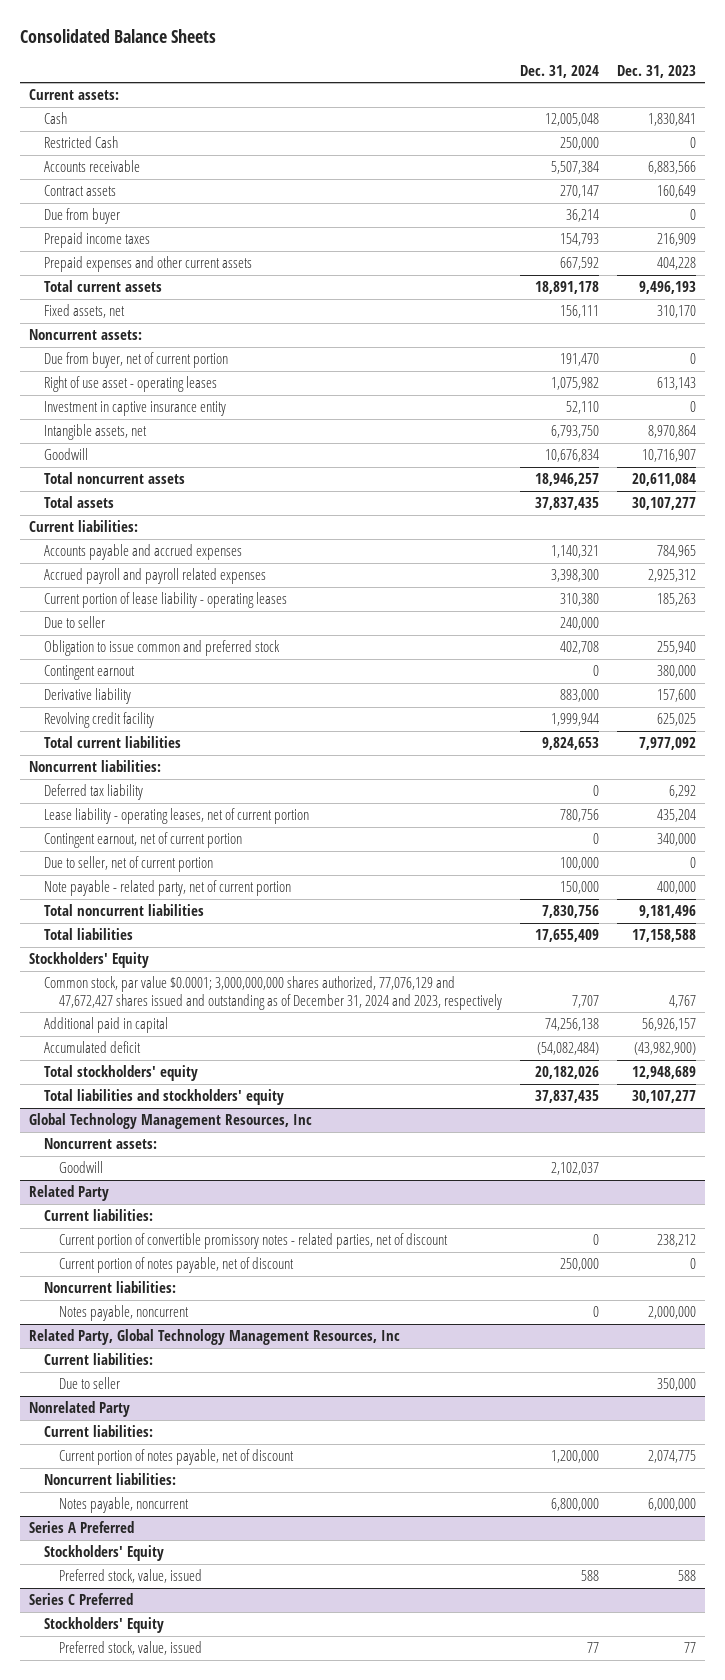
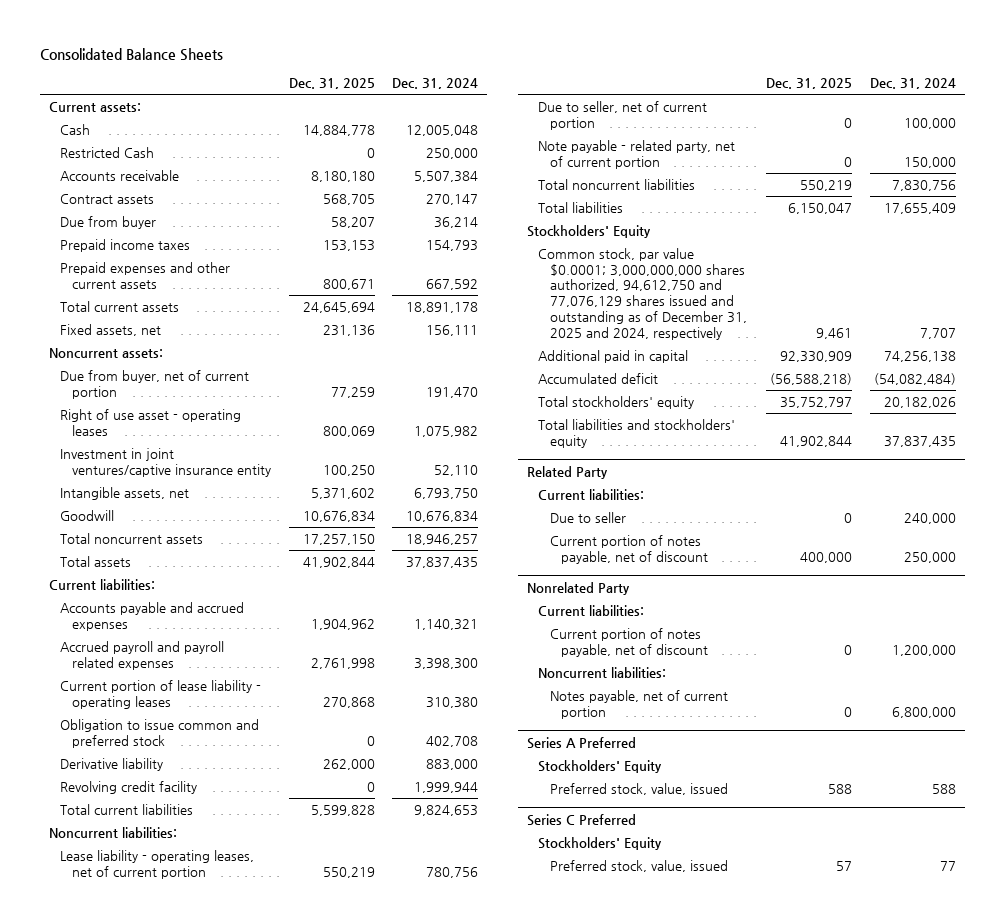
- | Dec. 31, 2024 | Dec. 31, 2023
+ | Dec. 31, 2025 | Dec. 31, 2024
- Investment in captive insurance entity | 52,110 | 0
+ Investment in joint ventures/captive insurance entity | 100,250 | 52,110
- Due to seller | 240,000 |
- Contingent earnout | 0 | 380,000
- Deferred tax liability | 0 | 6,292
- Contingent earnout, net of current portion | 0 | 340,000
- Common stock, par value $0.0001; 3,000,000,000 shares authorized, 77,076,129 and 47,672,427 shares issued and outstanding as of December 31, 2024 and 2023, respectively | 7,707 | 4,767
+ Common stock, par value $0.0001; 3,000,000,000 shares authorized, 94,612,750 and 77,076,129 shares issued and outstanding as of December 31, 2025 and 2024, respectively | 9,461 | 7,707
- Global Technology Management Resources, Inc
- Noncurrent assets:
- Goodwill | 2,102,037 |
@ Related Party
- Current portion of convertible promissory notes - related parties, net of discount | 0 | 238,212
+ Due to seller | 0 | 240,000
- Noncurrent liabilities:
- Notes payable, noncurrent | 0 | 2,000,000
- Related Party, Global Technology Management Resources, Inc
- Current liabilities:
- Due to seller | | 350,000
@ Nonrelated Party
- Notes payable, noncurrent | 6,800,000 | 6,000,000
+ Notes payable, net of current portion | 0 | 6,800,000

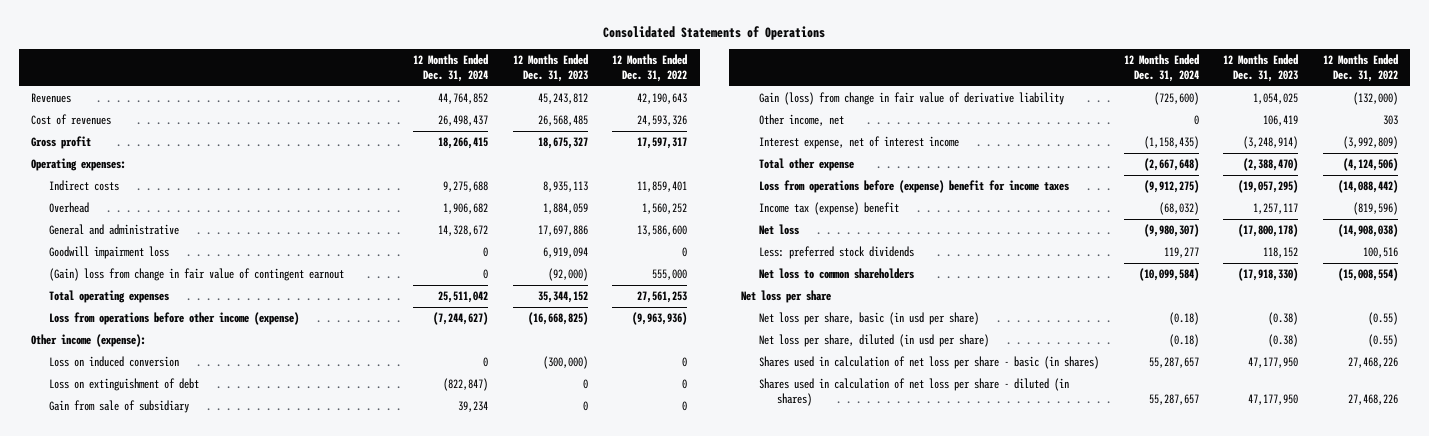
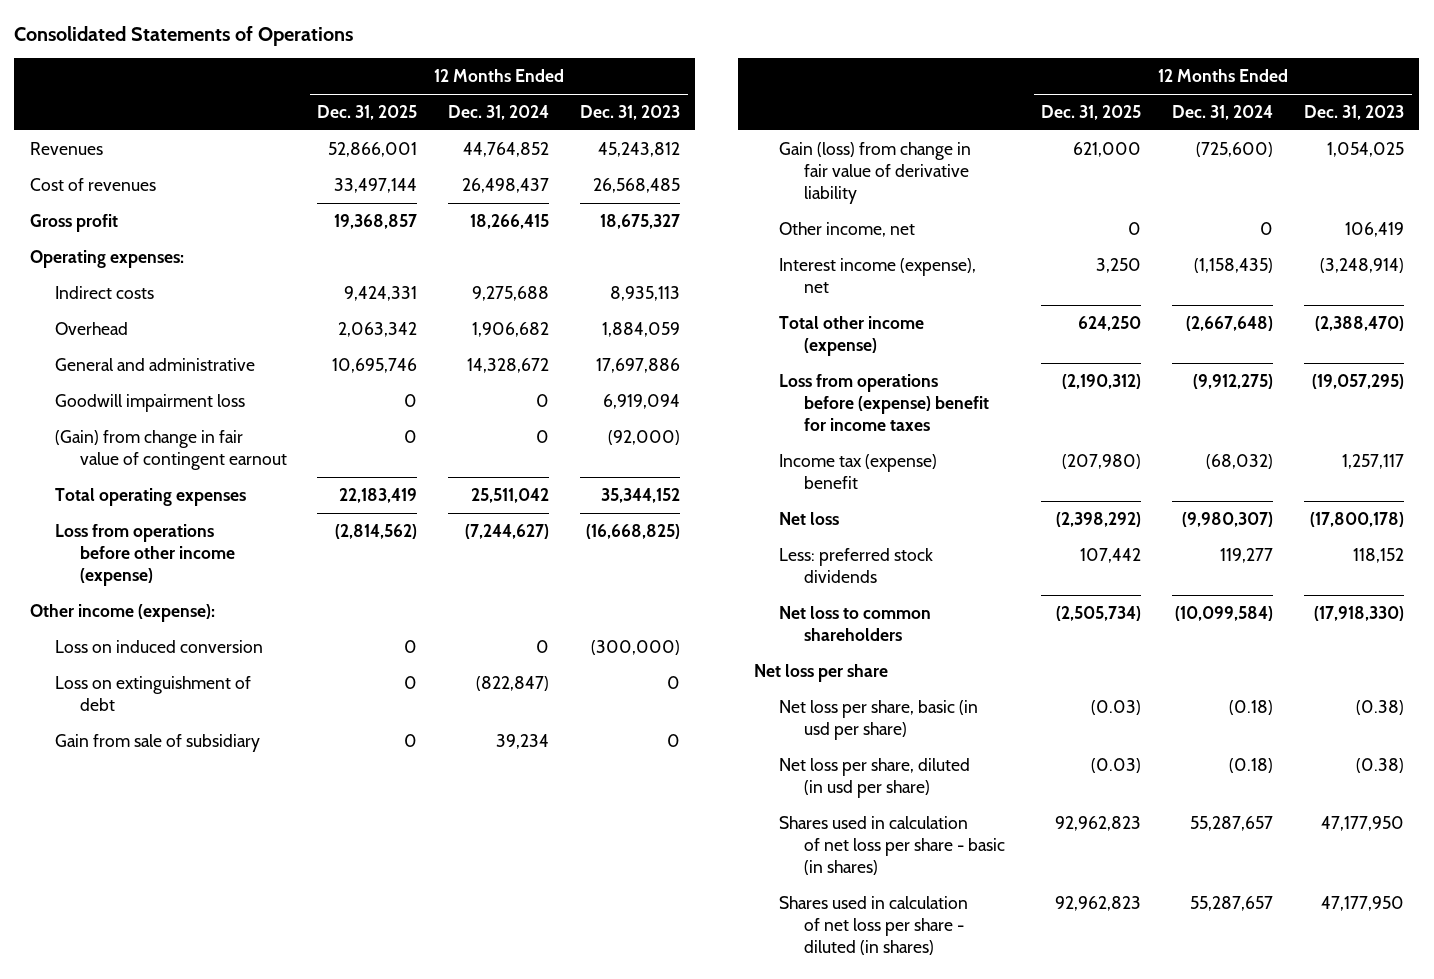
- | 12 Months Ended Dec. 31, 2024 | 12 Months Ended Dec. 31, 2023 | 12 Months Ended Dec. 31, 2022
+ | 12 Months Ended Dec. 31, 2025 | 12 Months Ended Dec. 31, 2024 | 12 Months Ended Dec. 31, 2023
- (Gain) loss from change in fair value of contingent earnout | 0 | (92,000) | 555,000
+ (Gain) from change in fair value of contingent earnout | 0 | 0 | (92,000)
- Interest expense, net of interest income | (1,158,435) | (3,248,914) | (3,992,809)
- Total other expense | (2,667,648) | (2,388,470) | (4,124,506)
+ Interest income (expense), net | 3,250 | (1,158,435) | (3,248,914)
+ Total other income (expense) | 624,250 | (2,667,648) | (2,388,470)

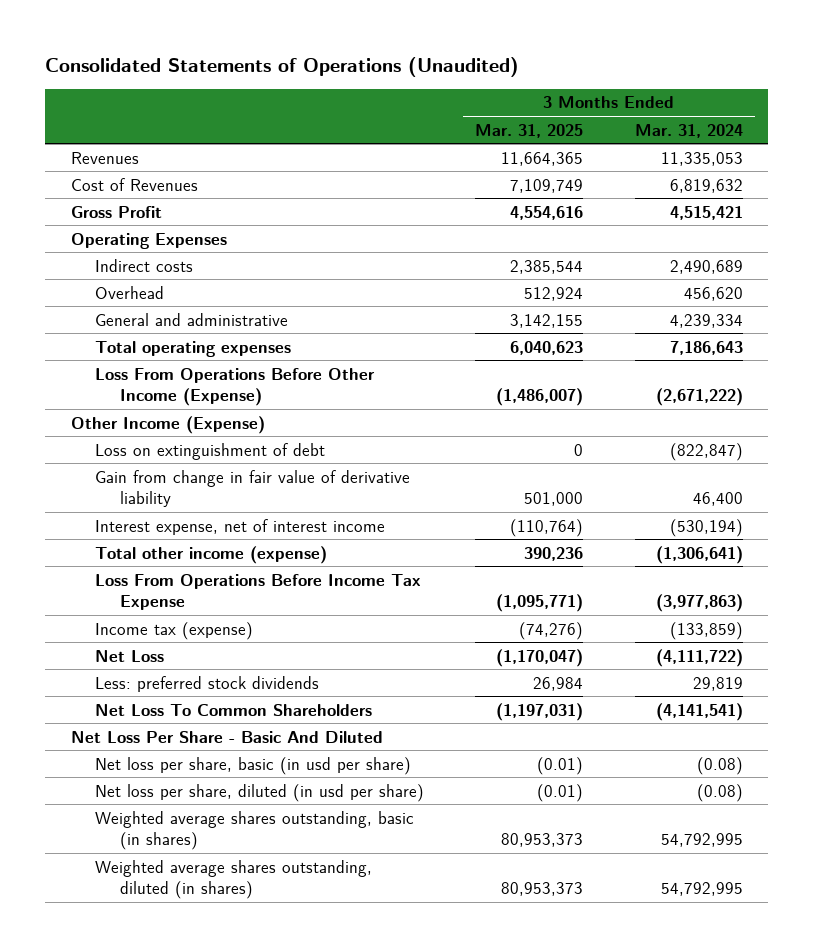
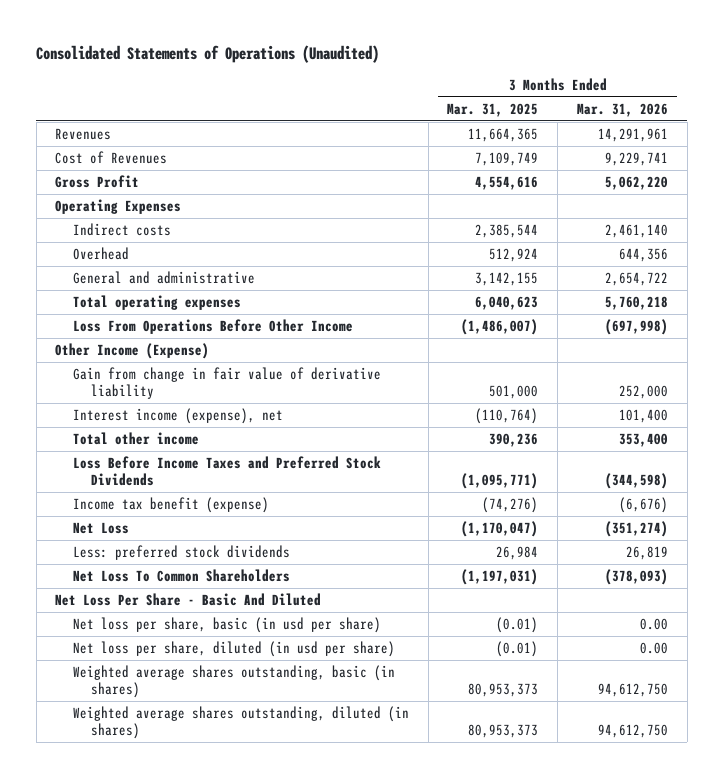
- | 3 Months Ended Mar. 31, 2025 | 3 Months Ended Mar. 31, 2024
+ | 3 Months Ended Mar. 31, 2025 | 3 Months Ended Mar. 31, 2026
- Loss From Operations Before Other Income (Expense) | (1,486,007) | (2,671,222)
+ Loss From Operations Before Other Income | (1,486,007) | (697,998)
- Loss on extinguishment of debt | 0 | (822,847)
- Interest expense, net of interest income | (110,764) | (530,194)
- Total other income (expense) | 390,236 | (1,306,641)
- Loss From Operations Before Income Tax Expense | (1,095,771) | (3,977,863)
- Income tax (expense) | (74,276) | (133,859)
+ Interest income (expense), net | (110,764) | 101,400
+ Total other income | 390,236 | 353,400
+ Loss Before Income Taxes and Preferred Stock Dividends | (1,095,771) | (344,598)
+ Income tax benefit (expense) | (74,276) | (6,676)

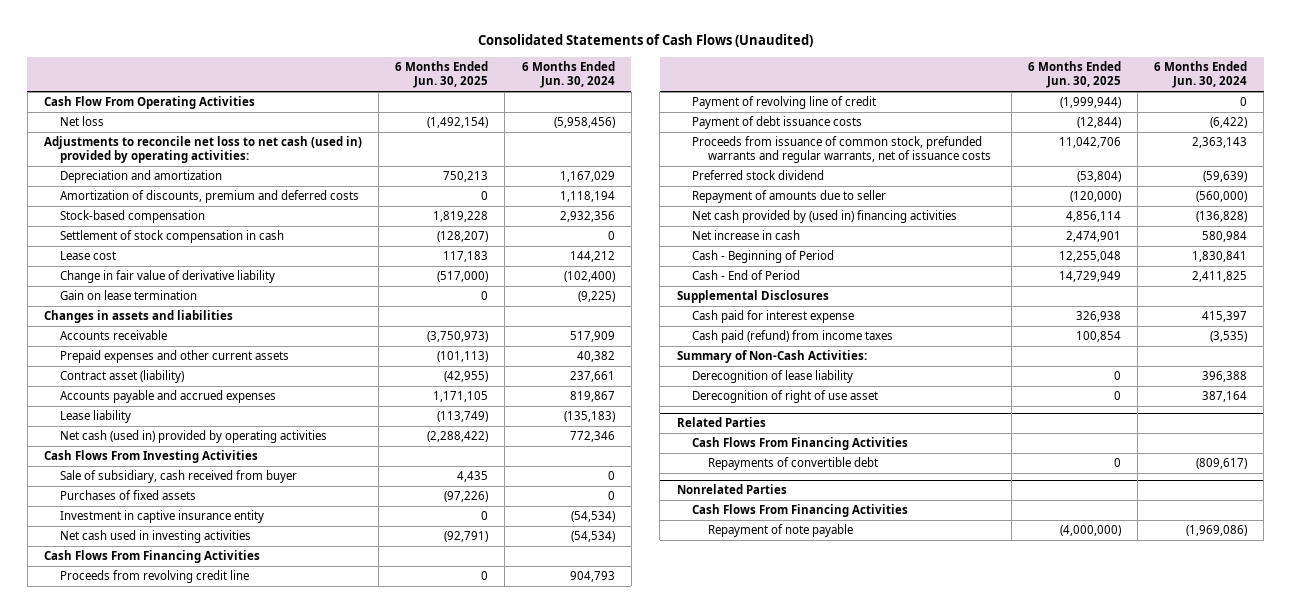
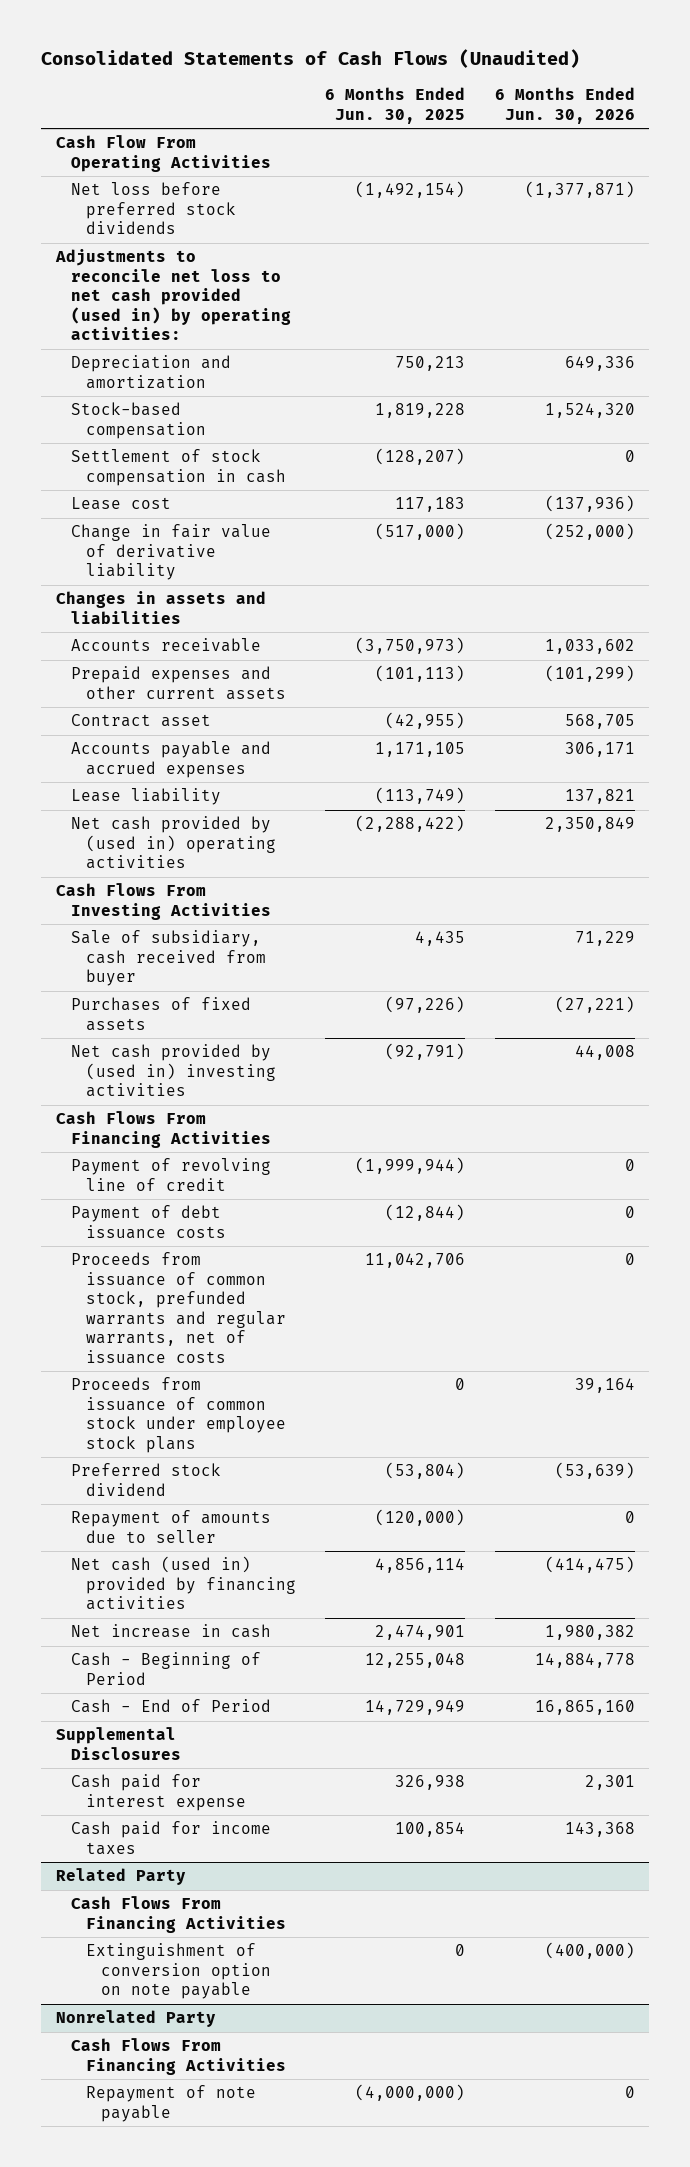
- | 6 Months Ended Jun. 30, 2025 | 6 Months Ended Jun. 30, 2024
+ | 6 Months Ended Jun. 30, 2025 | 6 Months Ended Jun. 30, 2026
- Net loss | (1,492,154) | (5,958,456)
- Adjustments to reconcile net loss to net cash (used in) provided by operating activities:
+ Net loss before preferred stock dividends | (1,492,154) | (1,377,871)
+ Adjustments to reconcile net loss to net cash provided (used in) by operating activities:
- Amortization of discounts, premium and deferred costs | 0 | 1,118,194
- Gain on lease termination | 0 | (9,225)
- Contract asset (liability) | (42,955) | 237,661
+ Contract asset | (42,955) | 568,705
- Net cash (used in) provided by operating activities | (2,288,422) | 772,346
+ Net cash provided by (used in) operating activities | (2,288,422) | 2,350,849
- Investment in captive insurance entity | 0 | (54,534)
- Net cash used in investing activities | (92,791) | (54,534)
+ Net cash provided by (used in) investing activities | (92,791) | 44,008
- Proceeds from revolving credit line | 0 | 904,793
+ Proceeds from issuance of common stock under employee stock plans | 0 | 39,164
- Net cash provided by (used in) financing activities | 4,856,114 | (136,828)
+ Net cash (used in) provided by financing activities | 4,856,114 | (414,475)
- Cash paid (refund) from income taxes | 100,854 | (3,535)
- Summary of Non-Cash Activities:
- Derecognition of lease liability | 0 | 396,388
- Derecognition of right of use asset | 0 | 387,164
- Related Parties
+ Cash paid for income taxes | 100,854 | 143,368
+ Related Party
- Repayments of convertible debt | 0 | (809,617)
- Nonrelated Parties
+ Extinguishment of conversion option on note payable | 0 | (400,000)
+ Nonrelated Party

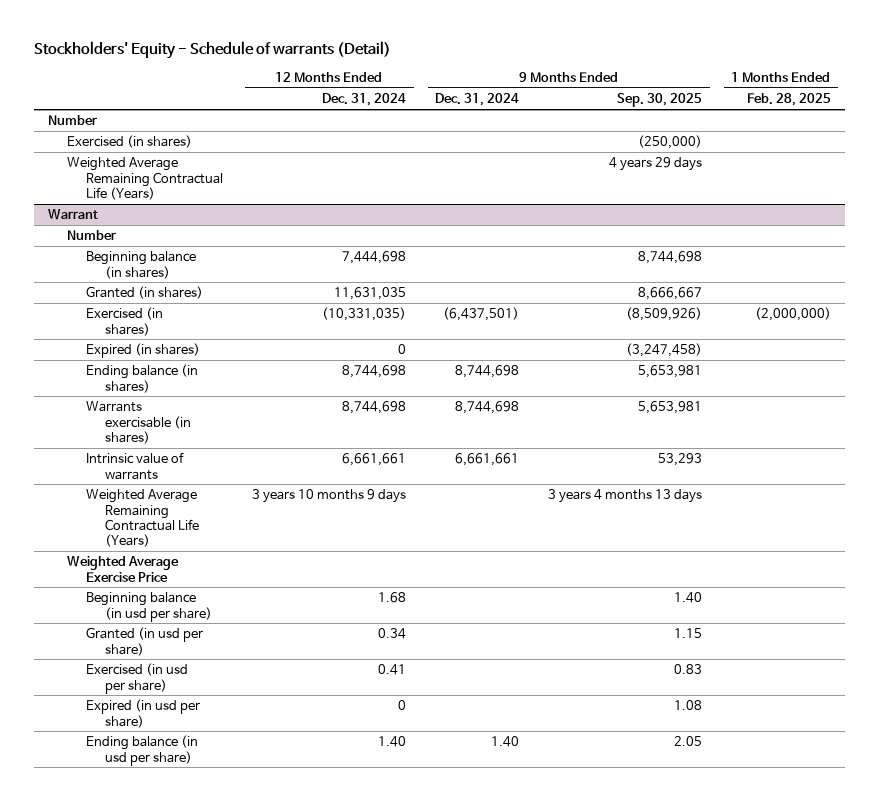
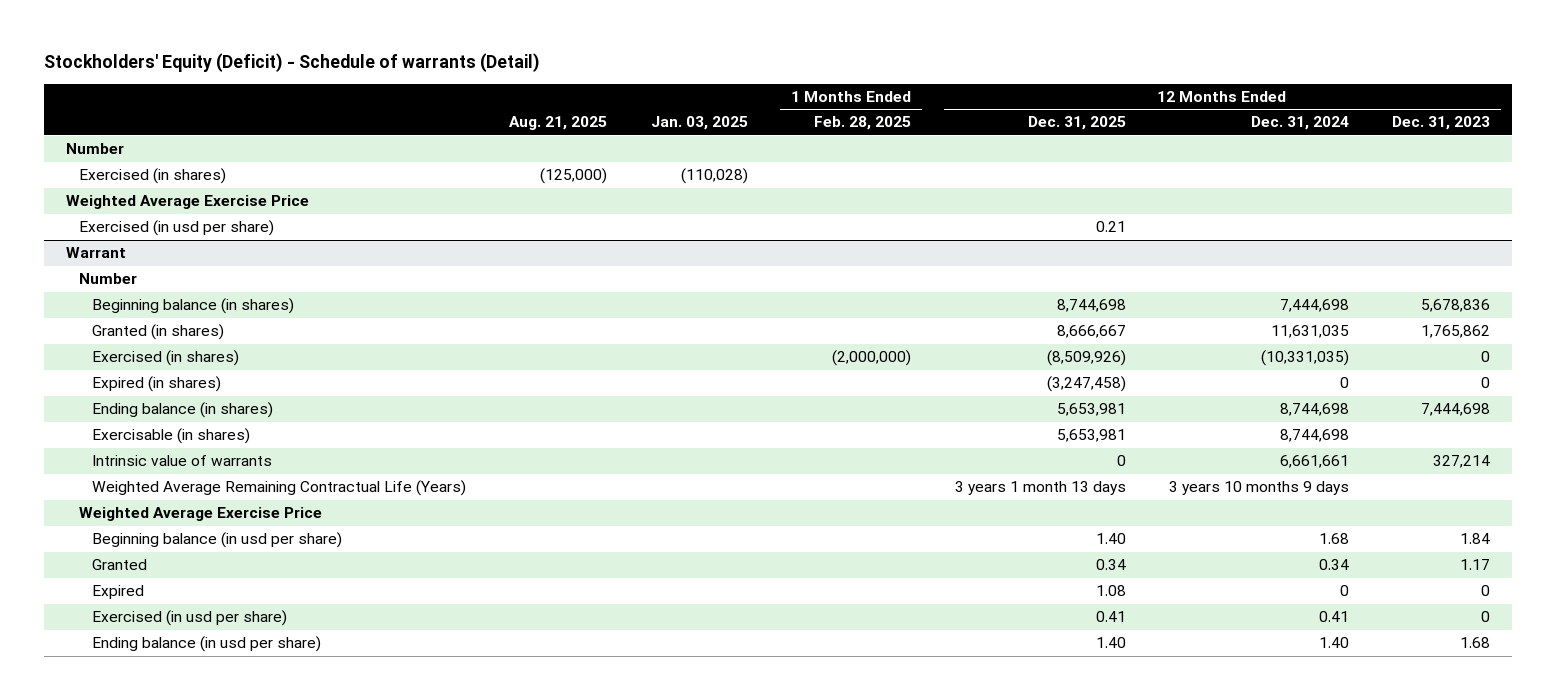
- Stockholders' Equity - Schedule of warrants (Detail)
+ Stockholders' Equity (Deficit) - Schedule of warrants (Detail)
- | 12 Months Ended Dec. 31, 2024 | 9 Months Ended Dec. 31, 2024 | 9 Months Ended Sep. 30, 2025 | 1 Months Ended Feb. 28, 2025
+ | Aug. 21, 2025 | Jan. 03, 2025 | 1 Months Ended Feb. 28, 2025 | 12 Months Ended Dec. 31, 2025 | 12 Months Ended Dec. 31, 2024 | 12 Months Ended Dec. 31, 2023
- Weighted Average Remaining Contractual Life (Years) | | | 4 years 29 days |
+ Weighted Average Exercise Price
+ Exercised (in usd per share) | | | | 0.21 | |
@ Warrant
- Warrants exercisable (in shares) | 8,744,698 | 8,744,698 | 5,653,981 |
+ Exercisable (in shares) | | | | 5,653,981 | 8,744,698 |
- Granted (in usd per share) | 0.34 | | 1.15 |
+ Granted | | | | 0.34 | 0.34 | 1.17
+ Expired | | | | 1.08 | 0 | 0
- Expired (in usd per share) | 0 | | 1.08 |

